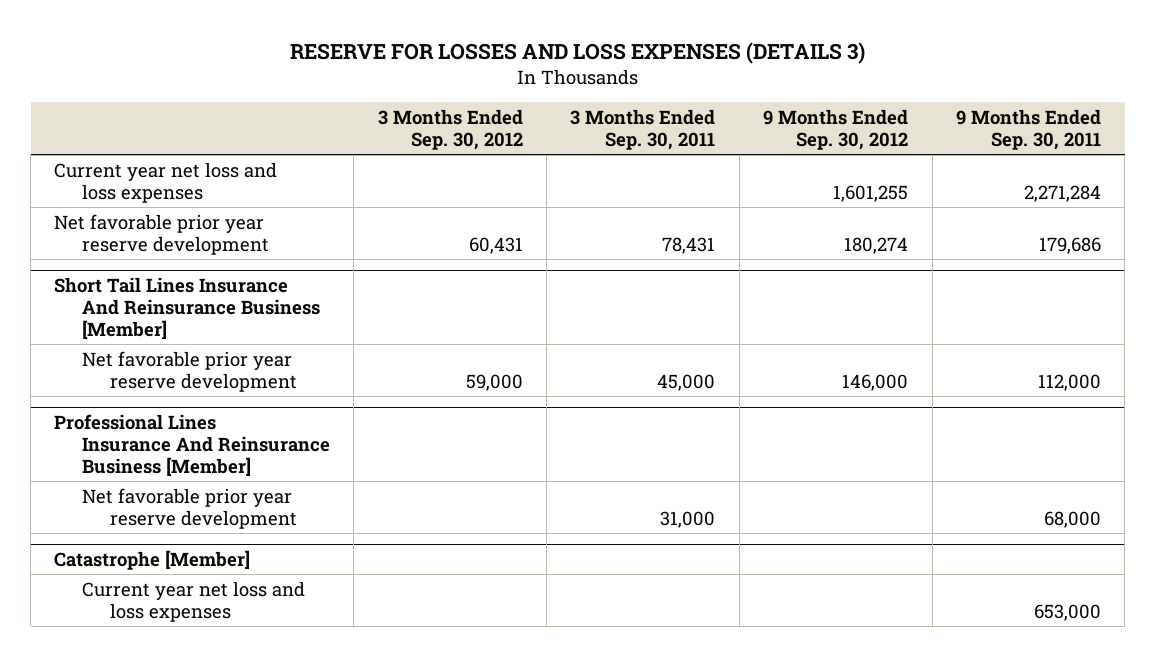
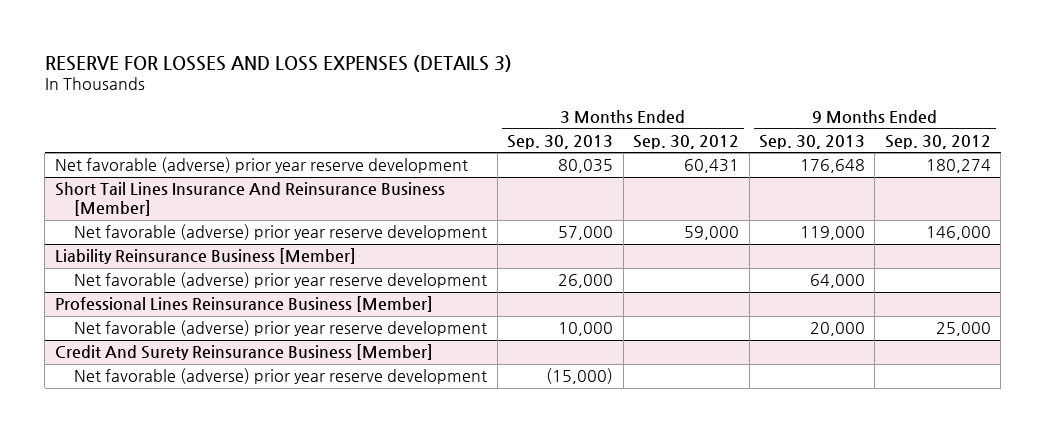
- | 3 Months Ended Sep. 30, 2012 | 3 Months Ended Sep. 30, 2011 | 9 Months Ended Sep. 30, 2012 | 9 Months Ended Sep. 30, 2011
+ | 3 Months Ended Sep. 30, 2013 | 3 Months Ended Sep. 30, 2012 | 9 Months Ended Sep. 30, 2013 | 9 Months Ended Sep. 30, 2012
- Current year net loss and loss expenses | | | 1,601,255 | 2,271,284
- Net favorable prior year reserve development | 60,431 | 78,431 | 180,274 | 179,686
+ Net favorable (adverse) prior year reserve development | 80,035 | 60,431 | 176,648 | 180,274
@ Short Tail Lines Insurance And Reinsurance Business [Member]
- Net favorable prior year reserve development | 59,000 | 45,000 | 146,000 | 112,000
- Professional Lines Insurance And Reinsurance Business [Member]
- Net favorable prior year reserve development | | 31,000 | | 68,000
- Catastrophe [Member]
- Current year net loss and loss expenses | | | | 653,000
@ Short Tail Lines Insurance And Reinsurance Business [Member]
+ Net favorable (adverse) prior year reserve development | 57,000 | 59,000 | 119,000 | 146,000
+ Liability Reinsurance Business [Member]
+ Net favorable (adverse) prior year reserve development | 26,000 | | 64,000 |
+ Professional Lines Reinsurance Business [Member]
+ Net favorable (adverse) prior year reserve development | 10,000 | | 20,000 | 25,000
+ Credit And Surety Reinsurance Business [Member]
+ Net favorable (adverse) prior year reserve development | (15,000) | | |

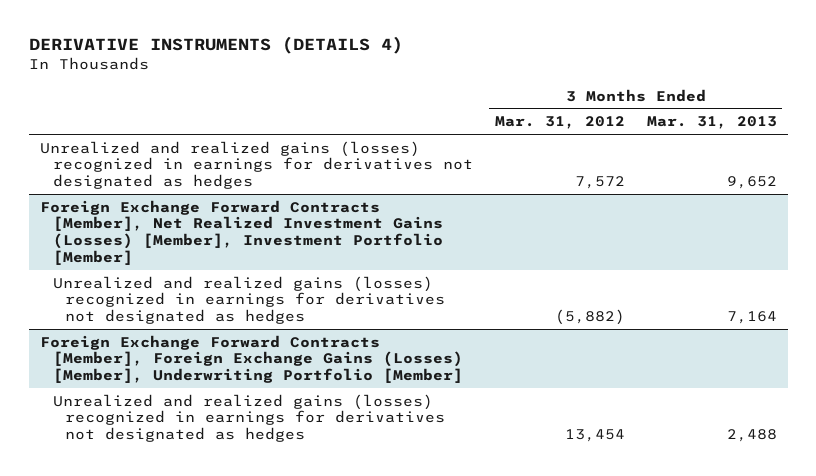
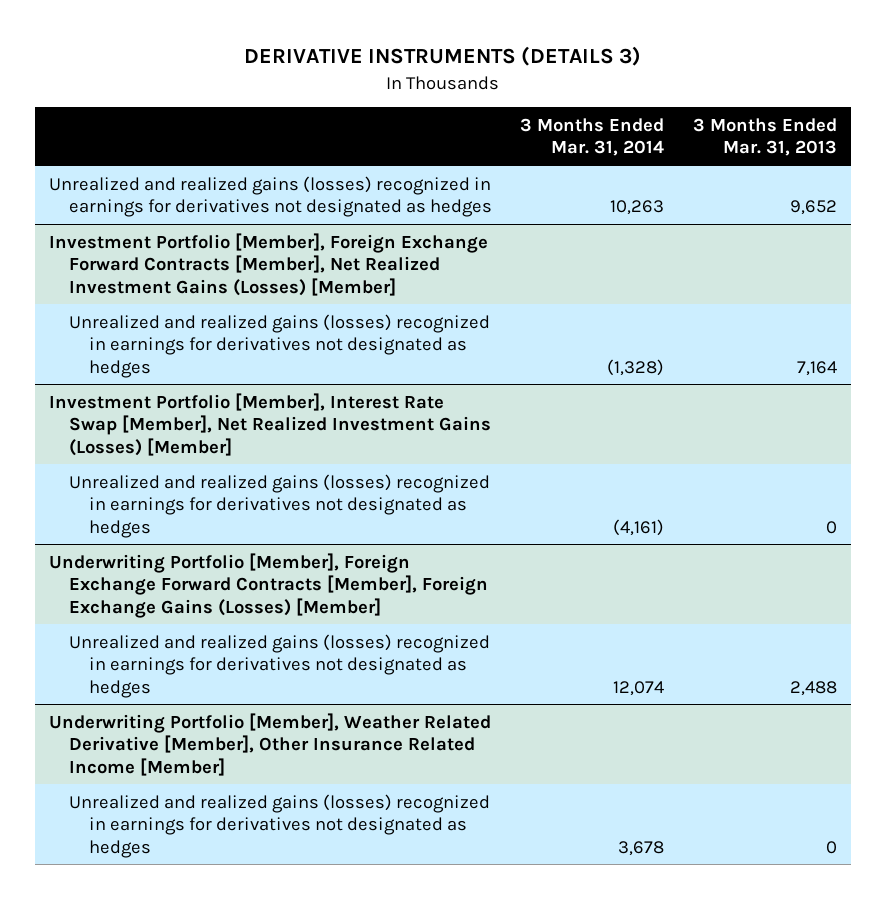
- DERIVATIVE INSTRUMENTS (DETAILS 4)
+ DERIVATIVE INSTRUMENTS (DETAILS 3)
- | 3 Months Ended Mar. 31, 2012 | 3 Months Ended Mar. 31, 2013
+ | 3 Months Ended Mar. 31, 2014 | 3 Months Ended Mar. 31, 2013
- Foreign Exchange Forward Contracts [Member], Net Realized Investment Gains (Losses) [Member], Investment Portfolio [Member]
+ Investment Portfolio [Member], Foreign Exchange Forward Contracts [Member], Net Realized Investment Gains (Losses) [Member]
- Foreign Exchange Forward Contracts [Member], Foreign Exchange Gains (Losses) [Member], Underwriting Portfolio [Member]
+ Investment Portfolio [Member], Interest Rate Swap [Member], Net Realized Investment Gains (Losses) [Member]
+ Unrealized and realized gains (losses) recognized in earnings for derivatives not designated as hedges | (4,161) | 0
+ Underwriting Portfolio [Member], Foreign Exchange Forward Contracts [Member], Foreign Exchange Gains (Losses) [Member]
+ Underwriting Portfolio [Member], Weather Related Derivative [Member], Other Insurance Related Income [Member]
+ Unrealized and realized gains (losses) recognized in earnings for derivatives not designated as hedges | 3,678 | 0

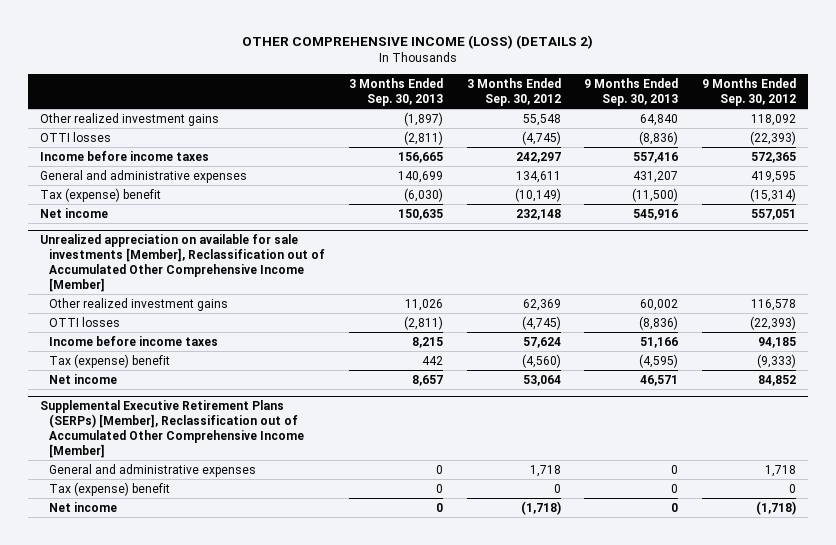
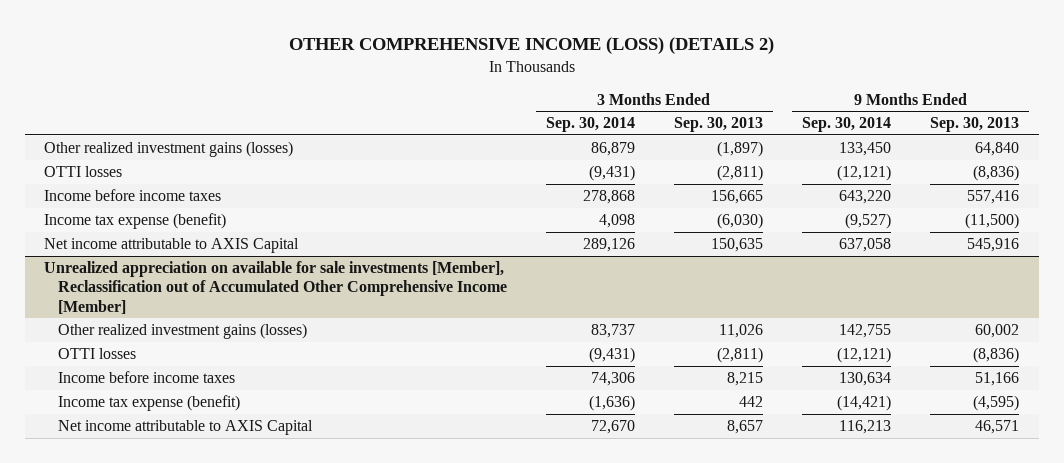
- | 3 Months Ended Sep. 30, 2013 | 3 Months Ended Sep. 30, 2012 | 9 Months Ended Sep. 30, 2013 | 9 Months Ended Sep. 30, 2012
+ | 3 Months Ended Sep. 30, 2014 | 3 Months Ended Sep. 30, 2013 | 9 Months Ended Sep. 30, 2014 | 9 Months Ended Sep. 30, 2013
- Other realized investment gains | (1,897) | 55,548 | 64,840 | 118,092
+ Other realized investment gains (losses) | 86,879 | (1,897) | 133,450 | 64,840
- General and administrative expenses | 140,699 | 134,611 | 431,207 | 419,595
- Tax (expense) benefit | (6,030) | (10,149) | (11,500) | (15,314)
- Net income | 150,635 | 232,148 | 545,916 | 557,051
+ Income tax expense (benefit) | 4,098 | (6,030) | (9,527) | (11,500)
+ Net income attributable to AXIS Capital | 289,126 | 150,635 | 637,058 | 545,916
@ Unrealized appreciation on available for sale investments [Member], Reclassification out of Accumulated Other Comprehensive Income [Member]
- Other realized investment gains | 11,026 | 62,369 | 60,002 | 116,578
+ Other realized investment gains (losses) | 83,737 | 11,026 | 142,755 | 60,002
- Tax (expense) benefit | 442 | (4,560) | (4,595) | (9,333)
- Net income | 8,657 | 53,064 | 46,571 | 84,852
- Supplemental Executive Retirement Plans (SERPs) [Member], Reclassification out of Accumulated Other Comprehensive Income [Member]
- General and administrative expenses | 0 | 1,718 | 0 | 1,718
- Tax (expense) benefit | 0 | 0 | 0 | 0
- Net income | 0 | (1,718) | 0 | (1,718)
@ Unrealized appreciation on available for sale investments [Member], Reclassification out of Accumulated Other Comprehensive Income [Member]
+ Income tax expense (benefit) | (1,636) | 442 | (14,421) | (4,595)
+ Net income attributable to AXIS Capital | 72,670 | 8,657 | 116,213 | 46,571

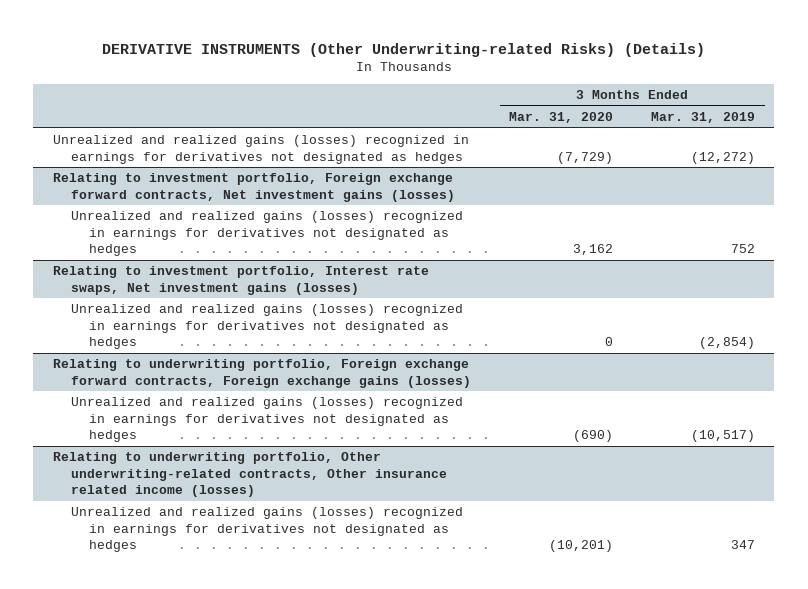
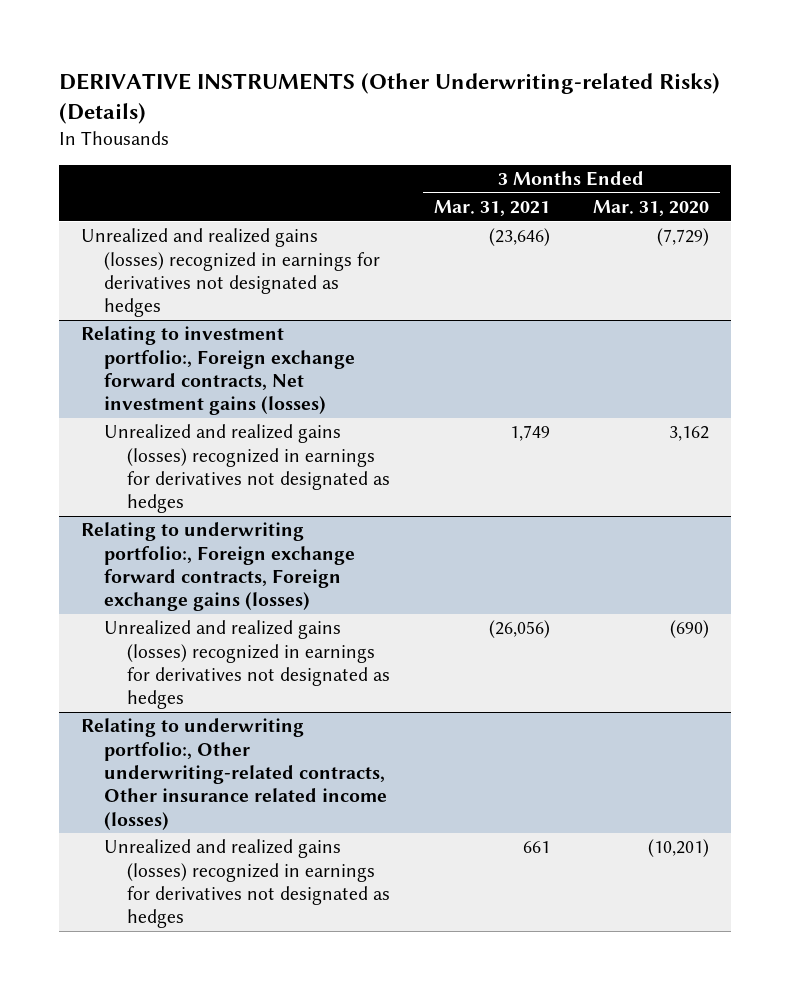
- | 3 Months Ended Mar. 31, 2020 | 3 Months Ended Mar. 31, 2019
+ | 3 Months Ended Mar. 31, 2021 | 3 Months Ended Mar. 31, 2020
- Relating to investment portfolio, Foreign exchange forward contracts, Net investment gains (losses)
+ Relating to investment portfolio:, Foreign exchange forward contracts, Net investment gains (losses)
- Relating to investment portfolio, Interest rate swaps, Net investment gains (losses)
- Unrealized and realized gains (losses) recognized in earnings for derivatives not designated as hedges | 0 | (2,854)
- Relating to underwriting portfolio, Foreign exchange forward contracts, Foreign exchange gains (losses)
+ Relating to underwriting portfolio:, Foreign exchange forward contracts, Foreign exchange gains (losses)
- Relating to underwriting portfolio, Other underwriting-related contracts, Other insurance related income (losses)
+ Relating to underwriting portfolio:, Other underwriting-related contracts, Other insurance related income (losses)

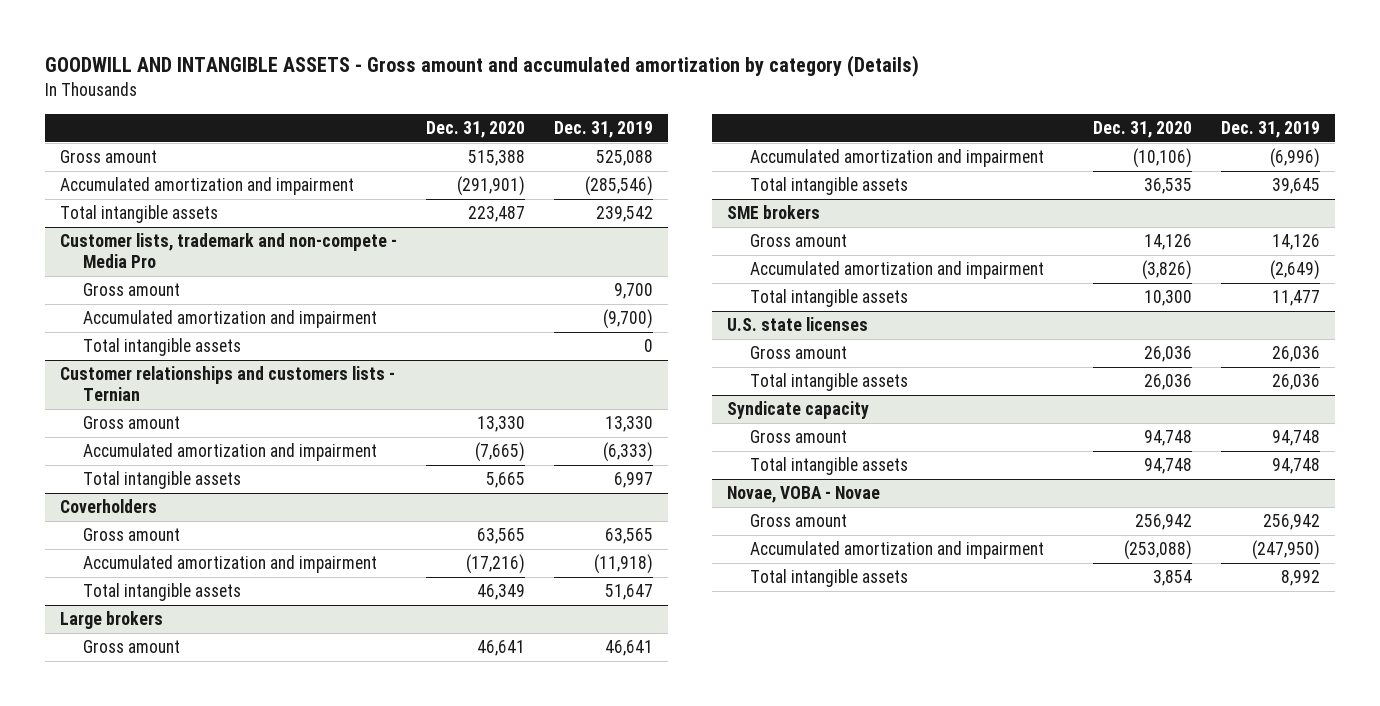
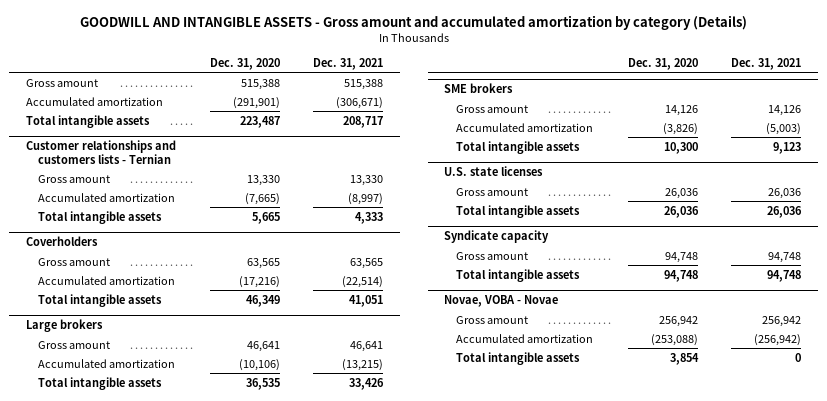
- | Dec. 31, 2020 | Dec. 31, 2019
+ | Dec. 31, 2020 | Dec. 31, 2021
- Accumulated amortization and impairment | (291,901) | (285,546)
+ Accumulated amortization | (291,901) | (306,671)
- Customer lists, trademark and non-compete - Media Pro
- Gross amount | | 9,700
- Accumulated amortization and impairment | | (9,700)
- Total intangible assets | | 0
@ Customer relationships and customers lists - Ternian
- Accumulated amortization and impairment | (7,665) | (6,333)
+ Accumulated amortization | (7,665) | (8,997)
@ Coverholders
- Accumulated amortization and impairment | (17,216) | (11,918)
+ Accumulated amortization | (17,216) | (22,514)
@ Large brokers
- Accumulated amortization and impairment | (10,106) | (6,996)
+ Accumulated amortization | (10,106) | (13,215)
@ SME brokers
- Accumulated amortization and impairment | (3,826) | (2,649)
+ Accumulated amortization | (3,826) | (5,003)
@ Novae, VOBA - Novae
- Accumulated amortization and impairment | (253,088) | (247,950)
+ Accumulated amortization | (253,088) | (256,942)

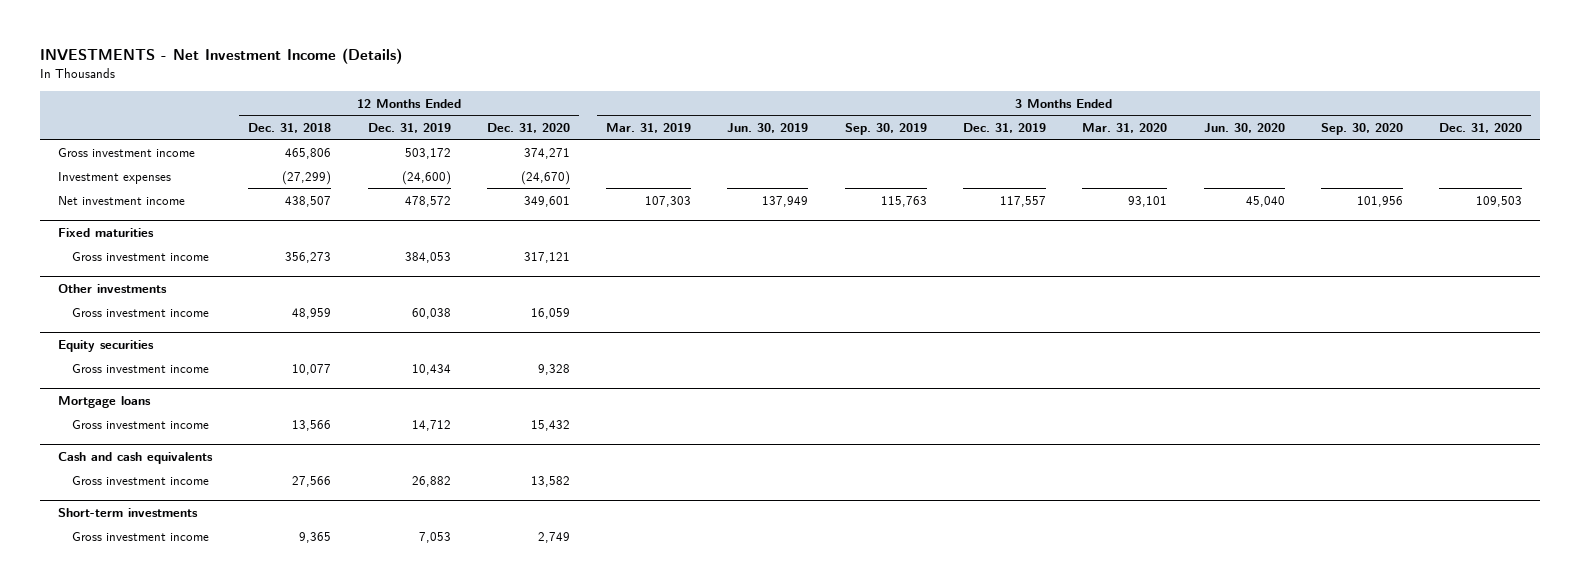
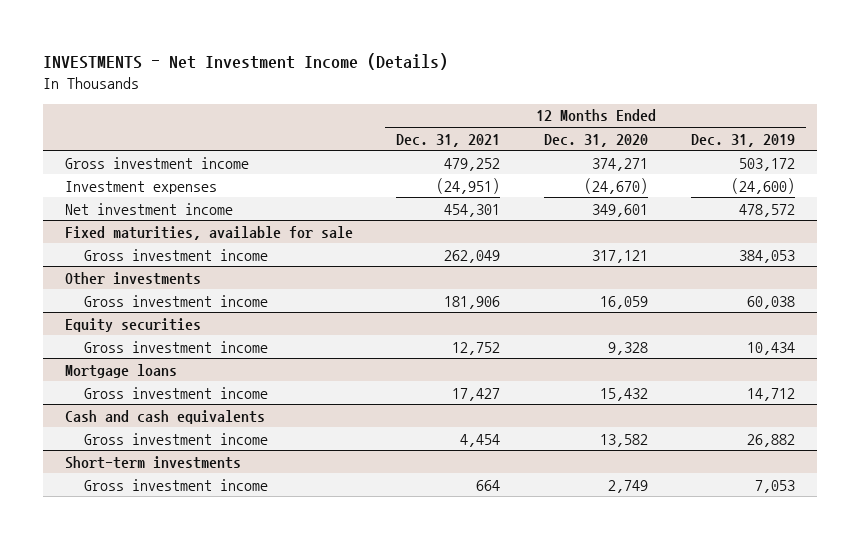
- | 12 Months Ended Dec. 31, 2018 | 12 Months Ended Dec. 31, 2019 | 12 Months Ended Dec. 31, 2020 | 3 Months Ended Mar. 31, 2019 | 3 Months Ended Jun. 30, 2019 | 3 Months Ended Sep. 30, 2019 | 3 Months Ended Dec. 31, 2019 | 3 Months Ended Mar. 31, 2020 | 3 Months Ended Jun. 30, 2020 | 3 Months Ended Sep. 30, 2020 | 3 Months Ended Dec. 31, 2020
+ | 12 Months Ended Dec. 31, 2021 | 12 Months Ended Dec. 31, 2020 | 12 Months Ended Dec. 31, 2019
- Fixed maturities
+ Fixed maturities, available for sale

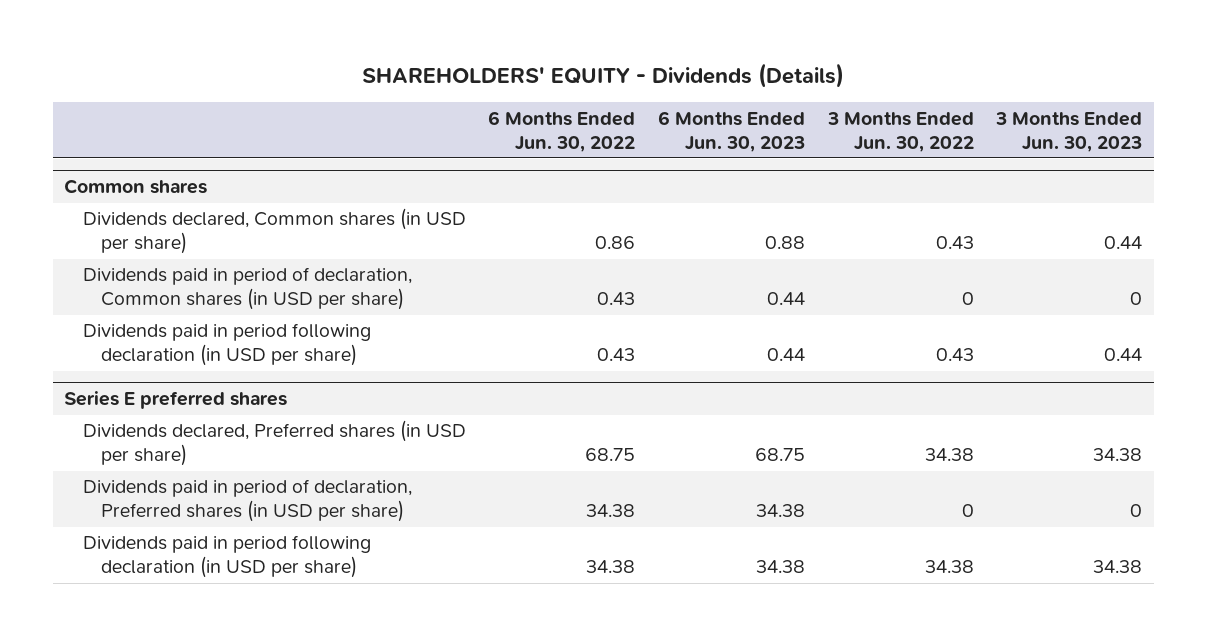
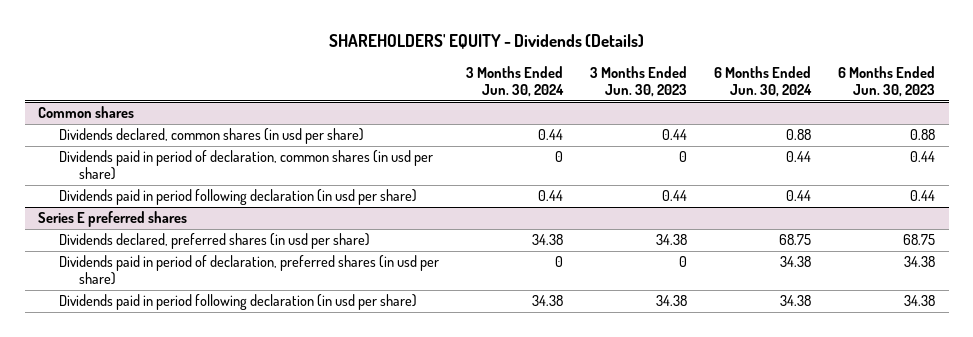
- | 6 Months Ended Jun. 30, 2022 | 6 Months Ended Jun. 30, 2023 | 3 Months Ended Jun. 30, 2022 | 3 Months Ended Jun. 30, 2023
+ | 3 Months Ended Jun. 30, 2024 | 3 Months Ended Jun. 30, 2023 | 6 Months Ended Jun. 30, 2024 | 6 Months Ended Jun. 30, 2023
@ Common shares
- Dividends declared, Common shares (in USD per share) | 0.86 | 0.88 | 0.43 | 0.44
- Dividends paid in period of declaration, Common shares (in USD per share) | 0.43 | 0.44 | 0 | 0
- Dividends paid in period following declaration (in USD per share) | 0.43 | 0.44 | 0.43 | 0.44
+ Dividends declared, common shares (in usd per share) | 0.44 | 0.44 | 0.88 | 0.88
+ Dividends paid in period of declaration, common shares (in usd per share) | 0 | 0 | 0.44 | 0.44
+ Dividends paid in period following declaration (in usd per share) | 0.44 | 0.44 | 0.44 | 0.44
@ Series E preferred shares
- Dividends declared, Preferred shares (in USD per share) | 68.75 | 68.75 | 34.38 | 34.38
- Dividends paid in period of declaration, Preferred shares (in USD per share) | 34.38 | 34.38 | 0 | 0
- Dividends paid in period following declaration (in USD per share) | 34.38 | 34.38 | 34.38 | 34.38
+ Dividends declared, preferred shares (in usd per share) | 34.38 | 34.38 | 68.75 | 68.75
+ Dividends paid in period of declaration, preferred shares (in usd per share) | 0 | 0 | 34.38 | 34.38
+ Dividends paid in period following declaration (in usd per share) | 34.38 | 34.38 | 34.38 | 34.38

